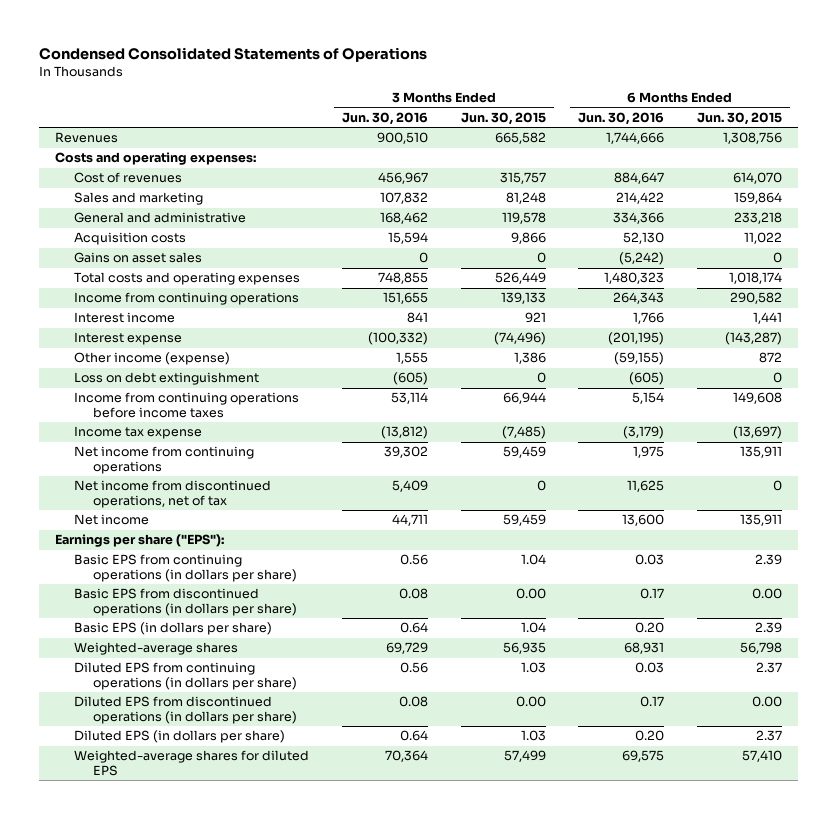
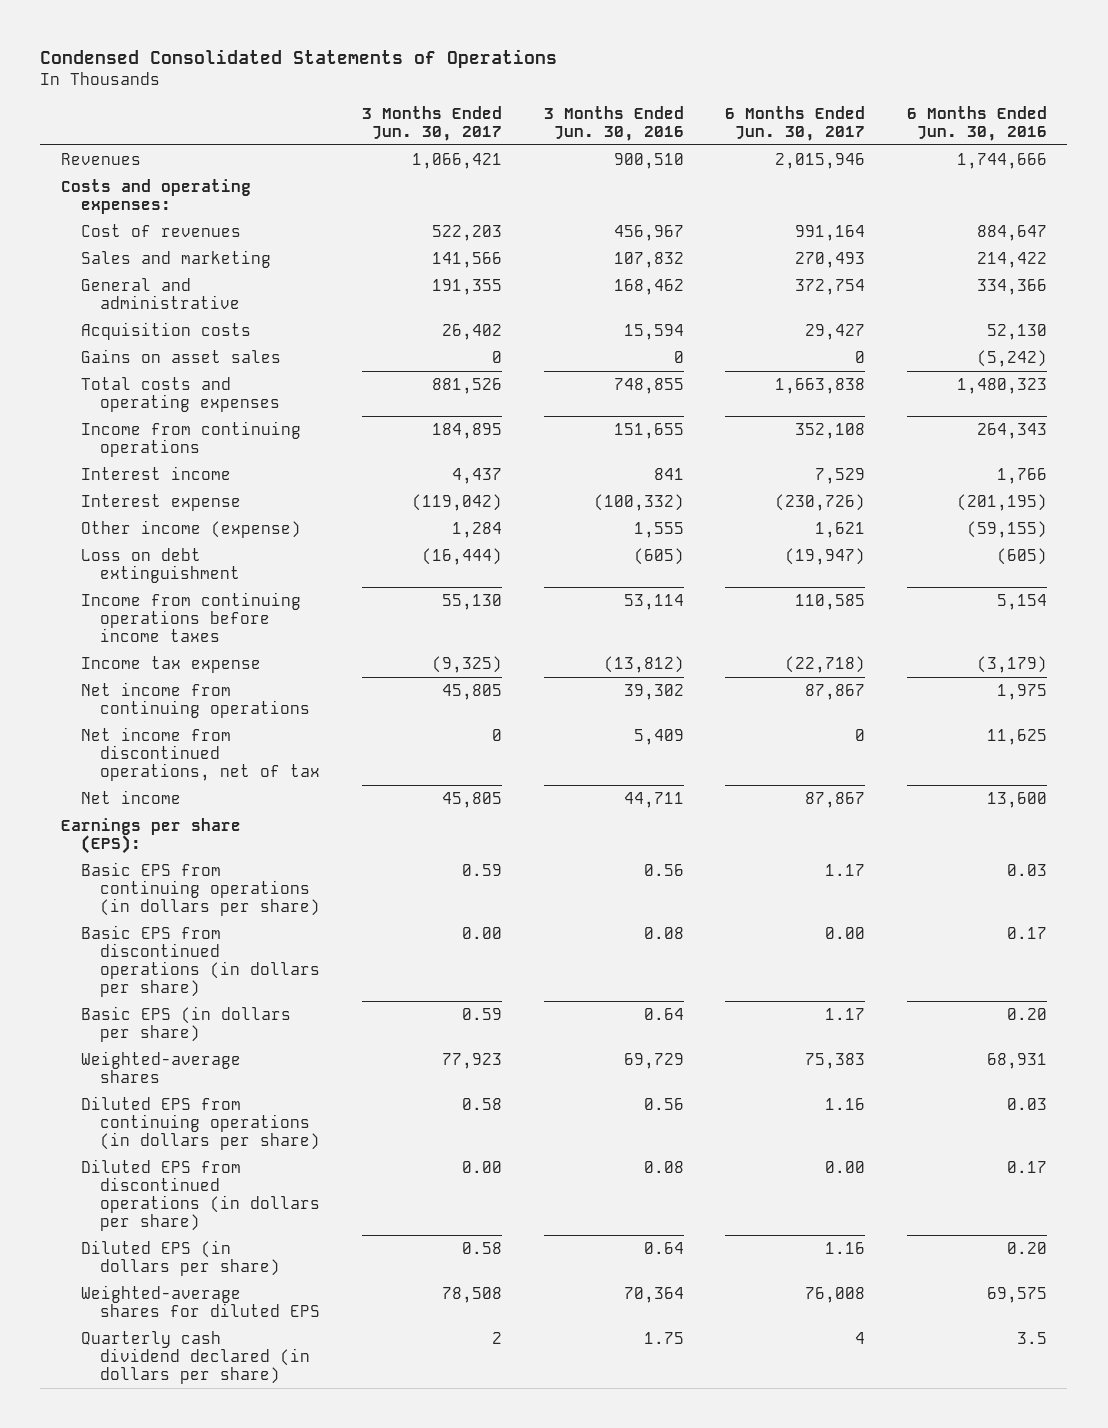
- | 3 Months Ended Jun. 30, 2016 | 3 Months Ended Jun. 30, 2015 | 6 Months Ended Jun. 30, 2016 | 6 Months Ended Jun. 30, 2015
+ | 3 Months Ended Jun. 30, 2017 | 3 Months Ended Jun. 30, 2016 | 6 Months Ended Jun. 30, 2017 | 6 Months Ended Jun. 30, 2016
- Earnings per share ("EPS"):
+ Earnings per share (EPS):
+ Quarterly cash dividend declared (in dollars per share) | 2 | 1.75 | 4 | 3.5

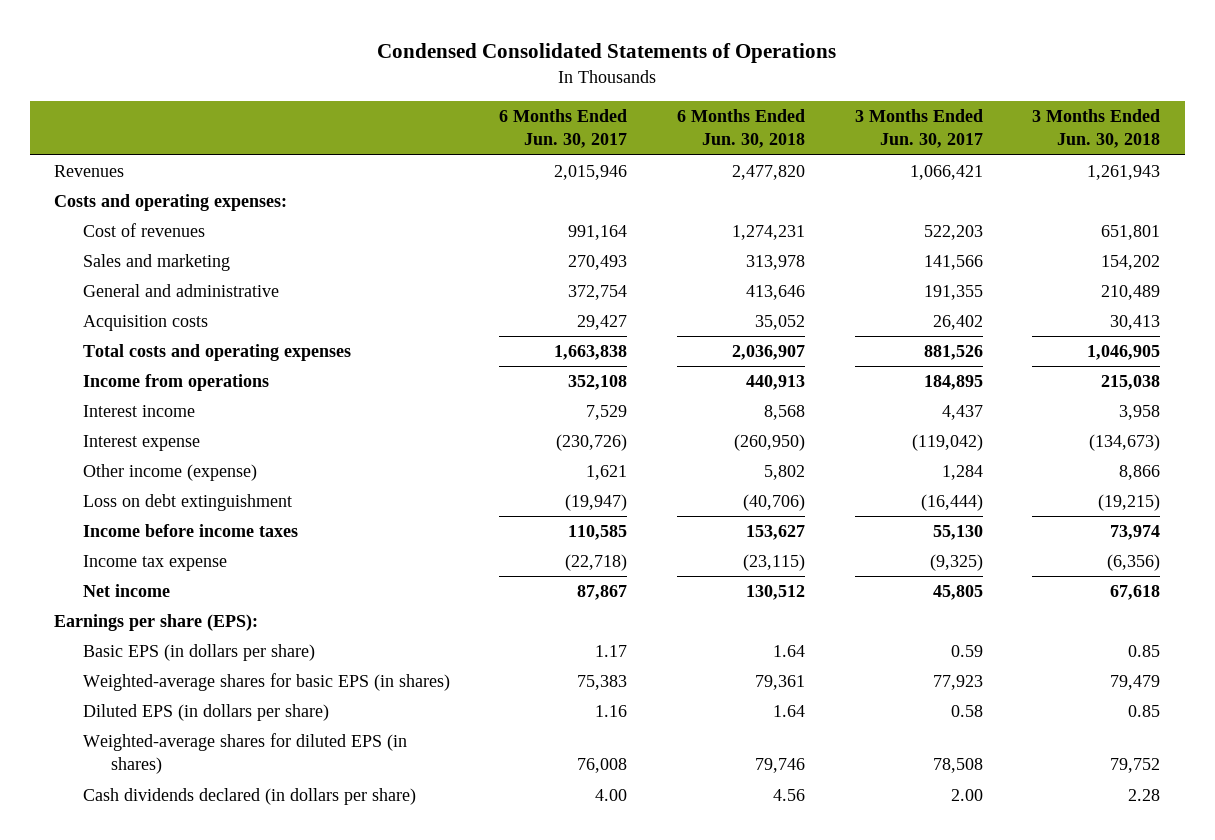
- | 3 Months Ended Jun. 30, 2017 | 3 Months Ended Jun. 30, 2016 | 6 Months Ended Jun. 30, 2017 | 6 Months Ended Jun. 30, 2016
+ | 6 Months Ended Jun. 30, 2017 | 6 Months Ended Jun. 30, 2018 | 3 Months Ended Jun. 30, 2017 | 3 Months Ended Jun. 30, 2018
- Gains on asset sales | 0 | 0 | 0 | (5,242)
- Income from continuing operations | 184,895 | 151,655 | 352,108 | 264,343
+ Income from operations | 352,108 | 440,913 | 184,895 | 215,038
- Income from continuing operations before income taxes | 55,130 | 53,114 | 110,585 | 5,154
+ Income before income taxes | 110,585 | 153,627 | 55,130 | 73,974
- Net income from continuing operations | 45,805 | 39,302 | 87,867 | 1,975
- Net income from discontinued operations, net of tax | 0 | 5,409 | 0 | 11,625
- Basic EPS from continuing operations (in dollars per share) | 0.59 | 0.56 | 1.17 | 0.03
- Basic EPS from discontinued operations (in dollars per share) | 0.00 | 0.08 | 0.00 | 0.17
- Weighted-average shares | 77,923 | 69,729 | 75,383 | 68,931
- Diluted EPS from continuing operations (in dollars per share) | 0.58 | 0.56 | 1.16 | 0.03
- Diluted EPS from discontinued operations (in dollars per share) | 0.00 | 0.08 | 0.00 | 0.17
+ Weighted-average shares for basic EPS (in shares) | 75,383 | 79,361 | 77,923 | 79,479
- Weighted-average shares for diluted EPS | 78,508 | 70,364 | 76,008 | 69,575
- Quarterly cash dividend declared (in dollars per share) | 2 | 1.75 | 4 | 3.5
+ Weighted-average shares for diluted EPS (in shares) | 76,008 | 79,746 | 78,508 | 79,752
+ Cash dividends declared (in dollars per share) | 4.00 | 4.56 | 2.00 | 2.28

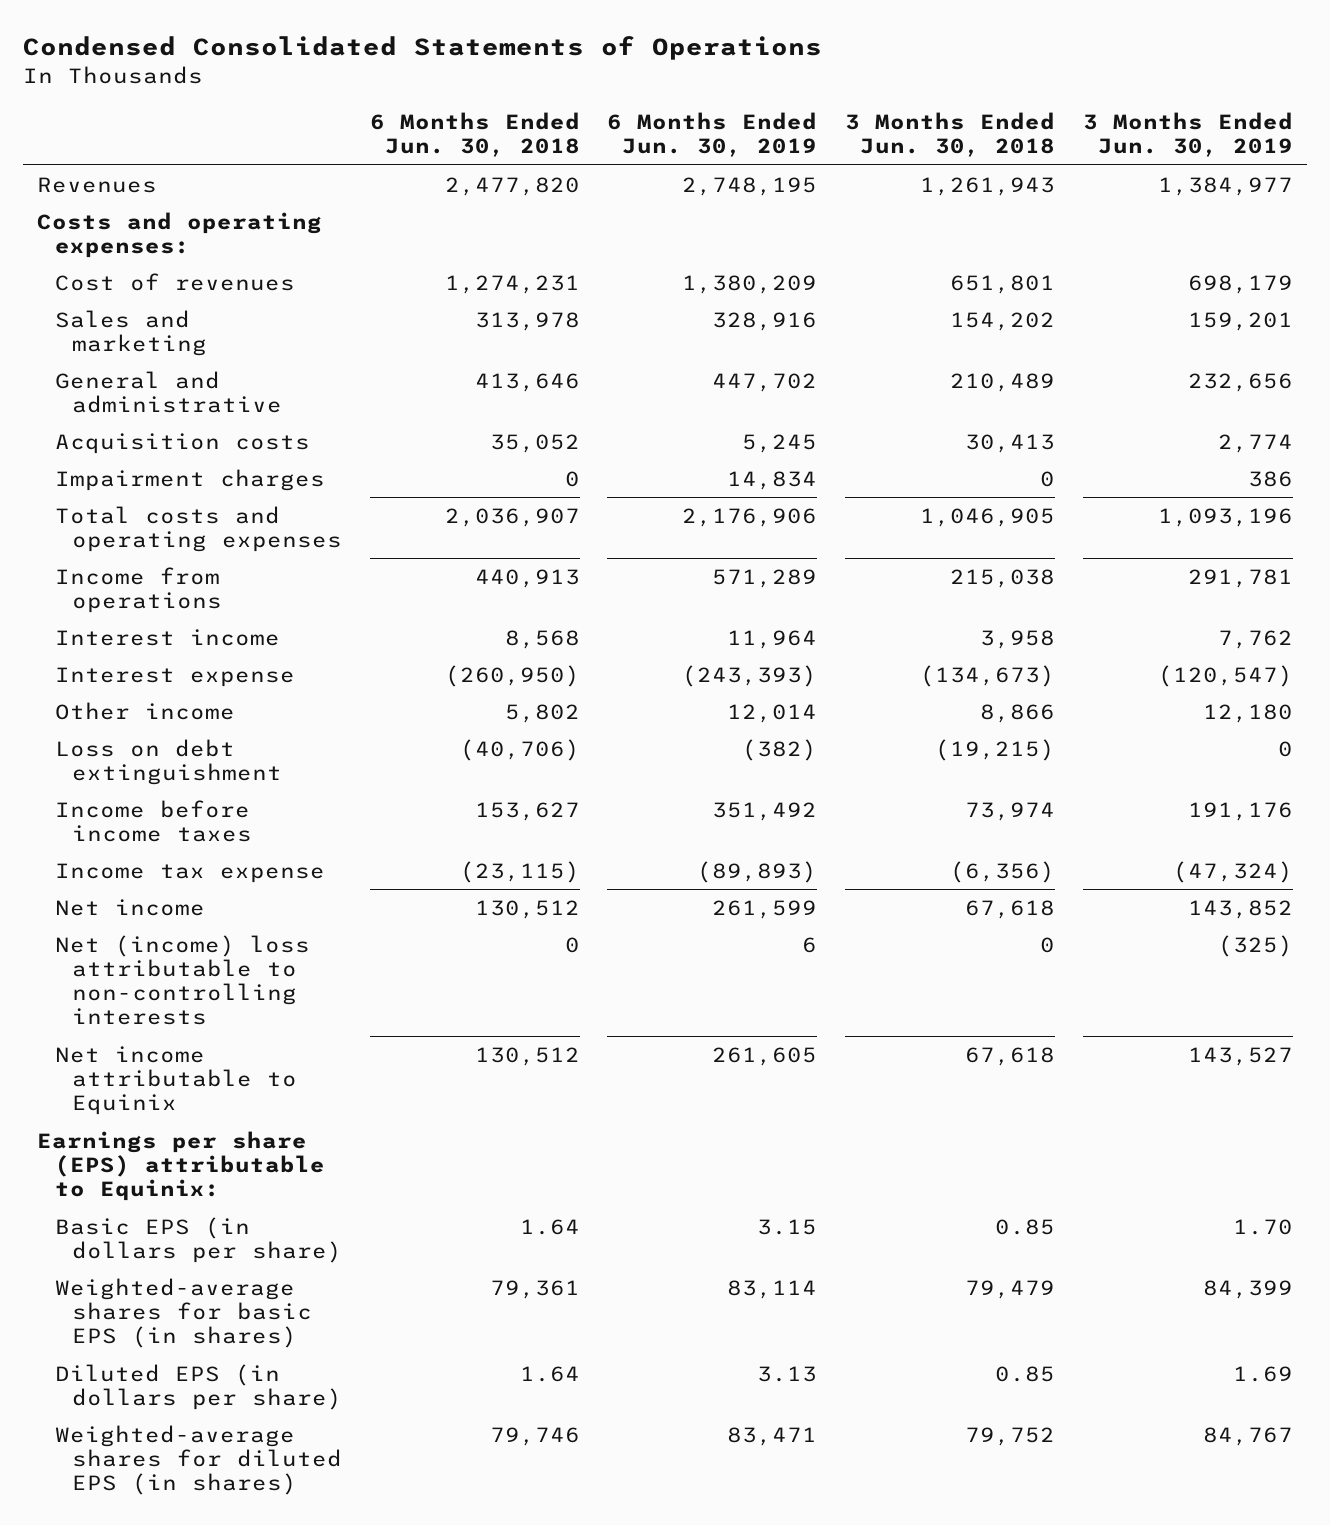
- | 6 Months Ended Jun. 30, 2017 | 6 Months Ended Jun. 30, 2018 | 3 Months Ended Jun. 30, 2017 | 3 Months Ended Jun. 30, 2018
+ | 6 Months Ended Jun. 30, 2018 | 6 Months Ended Jun. 30, 2019 | 3 Months Ended Jun. 30, 2018 | 3 Months Ended Jun. 30, 2019
+ Impairment charges | 0 | 14,834 | 0 | 386
- Other income (expense) | 1,621 | 5,802 | 1,284 | 8,866
+ Other income | 5,802 | 12,014 | 8,866 | 12,180
- Earnings per share (EPS):
+ Net (income) loss attributable to non-controlling interests | 0 | 6 | 0 | (325)
+ Net income attributable to Equinix | 130,512 | 261,605 | 67,618 | 143,527
+ Earnings per share (EPS) attributable to Equinix:
- Cash dividends declared (in dollars per share) | 4.00 | 4.56 | 2.00 | 2.28

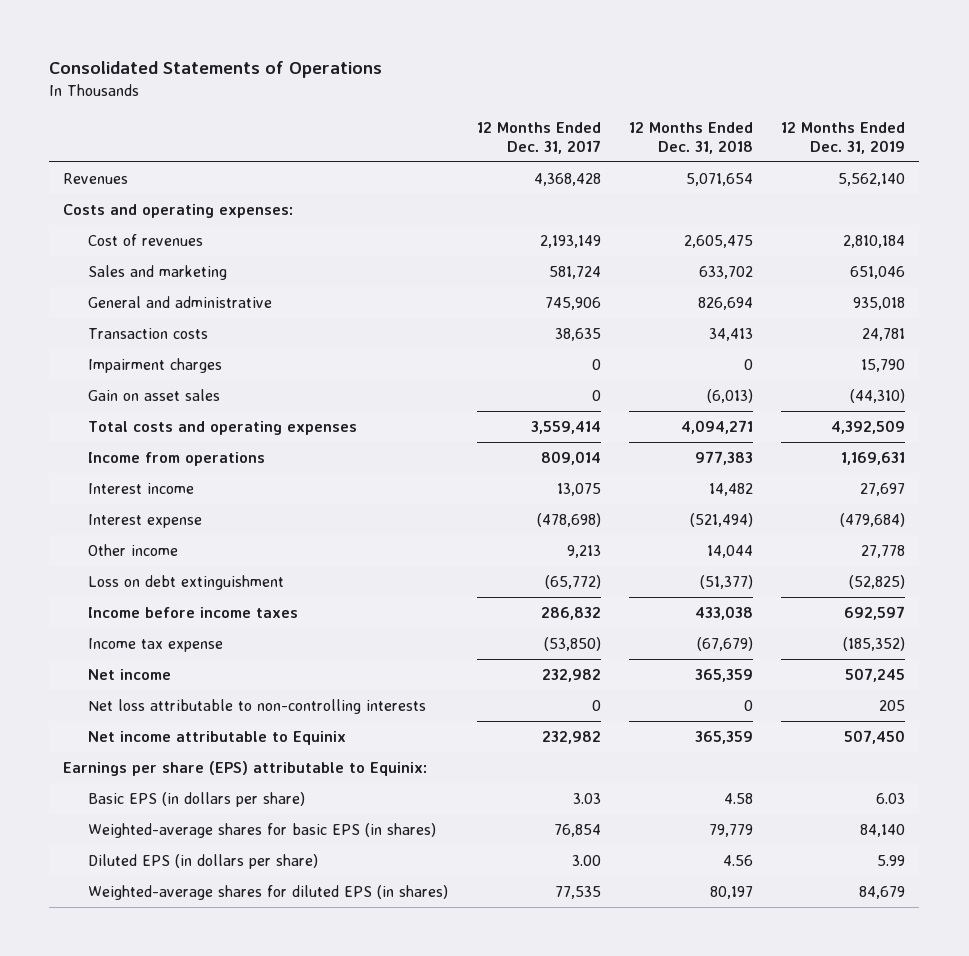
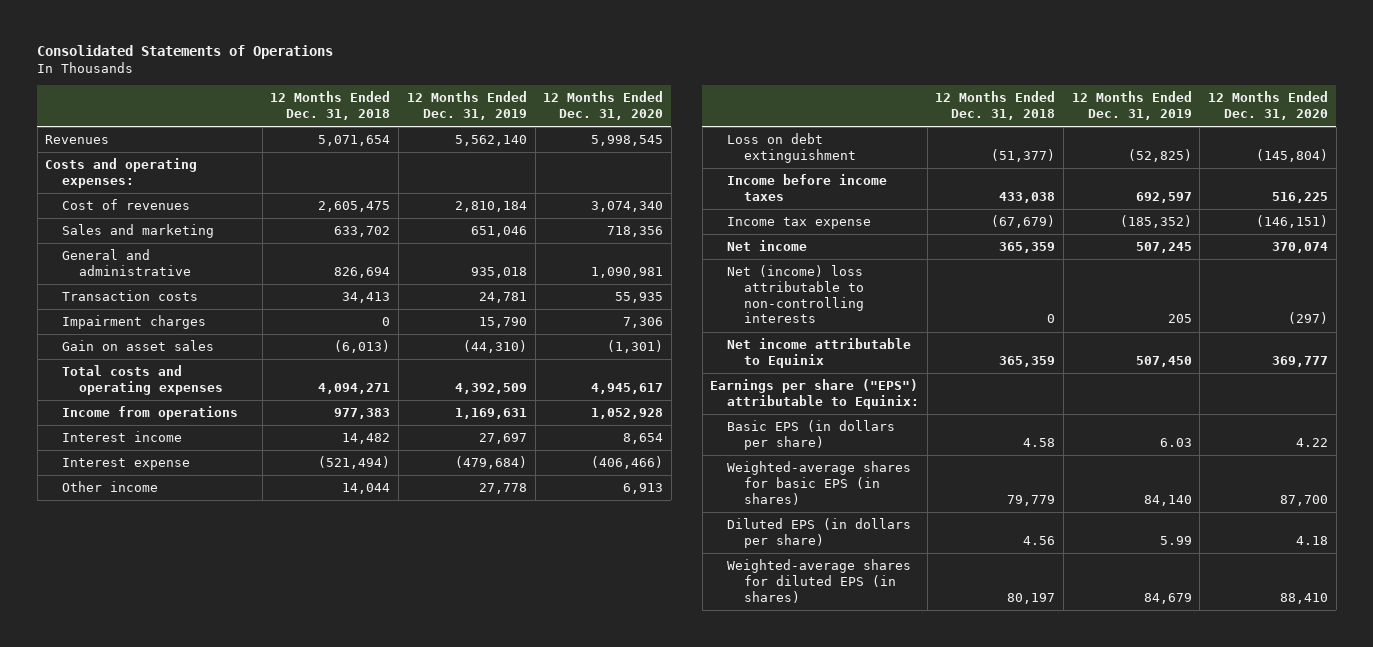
- | 12 Months Ended Dec. 31, 2017 | 12 Months Ended Dec. 31, 2018 | 12 Months Ended Dec. 31, 2019
+ | 12 Months Ended Dec. 31, 2018 | 12 Months Ended Dec. 31, 2019 | 12 Months Ended Dec. 31, 2020
- Net loss attributable to non-controlling interests | 0 | 0 | 205
+ Net (income) loss attributable to non-controlling interests | 0 | 205 | (297)
- Earnings per share (EPS) attributable to Equinix:
+ Earnings per share ("EPS") attributable to Equinix:

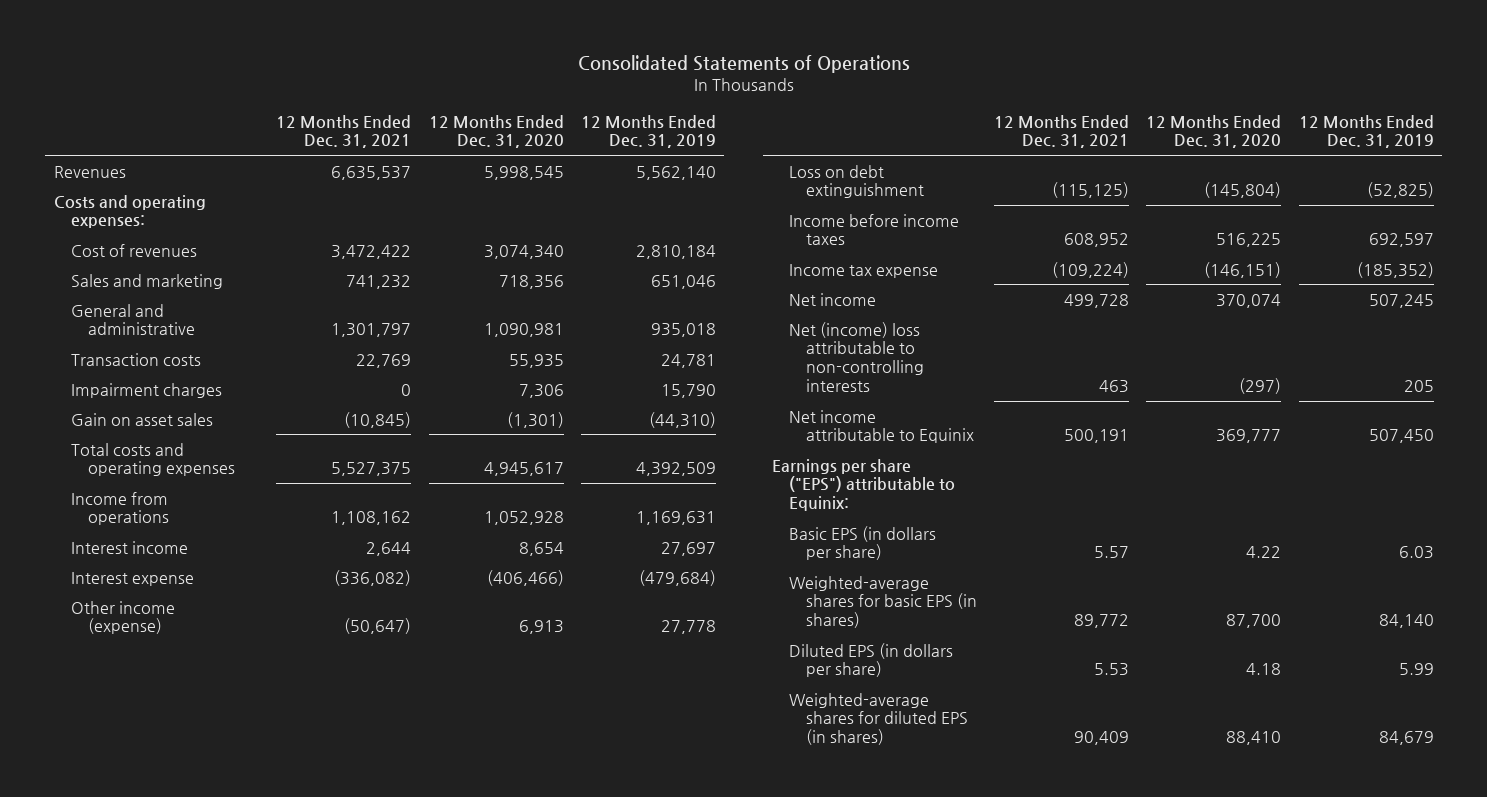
- | 12 Months Ended Dec. 31, 2018 | 12 Months Ended Dec. 31, 2019 | 12 Months Ended Dec. 31, 2020
+ | 12 Months Ended Dec. 31, 2021 | 12 Months Ended Dec. 31, 2020 | 12 Months Ended Dec. 31, 2019
- Other income | 14,044 | 27,778 | 6,913
+ Other income (expense) | (50,647) | 6,913 | 27,778

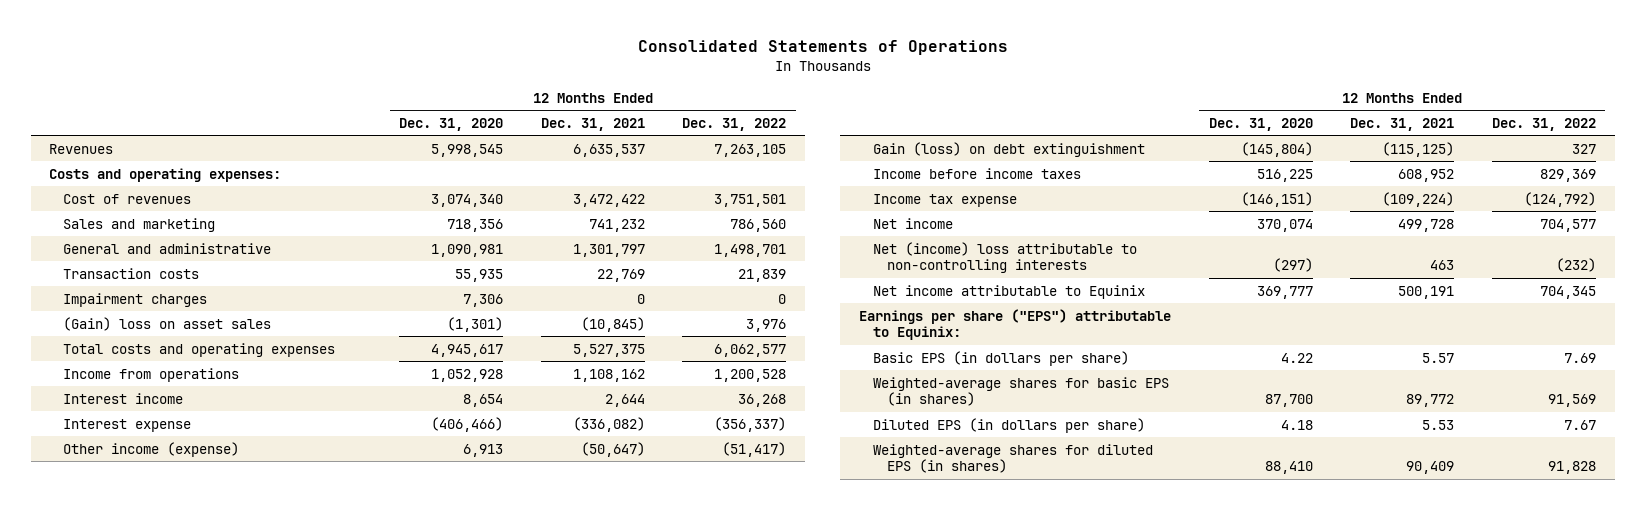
- | 12 Months Ended Dec. 31, 2021 | 12 Months Ended Dec. 31, 2020 | 12 Months Ended Dec. 31, 2019
+ | 12 Months Ended Dec. 31, 2020 | 12 Months Ended Dec. 31, 2021 | 12 Months Ended Dec. 31, 2022
- Gain on asset sales | (10,845) | (1,301) | (44,310)
+ (Gain) loss on asset sales | (1,301) | (10,845) | 3,976
- Loss on debt extinguishment | (115,125) | (145,804) | (52,825)
+ Gain (loss) on debt extinguishment | (145,804) | (115,125) | 327

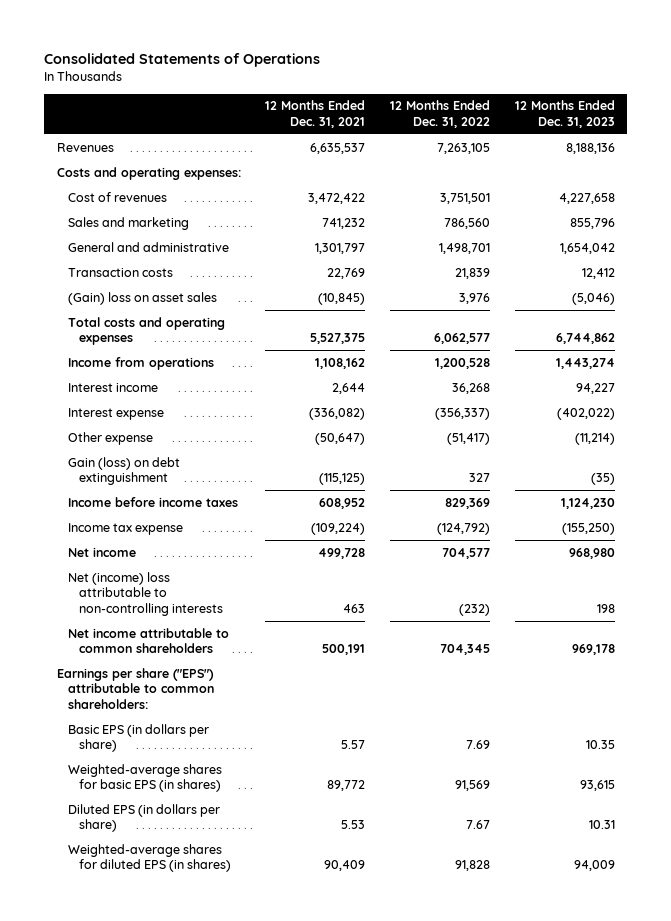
- | 12 Months Ended Dec. 31, 2020 | 12 Months Ended Dec. 31, 2021 | 12 Months Ended Dec. 31, 2022
+ | 12 Months Ended Dec. 31, 2021 | 12 Months Ended Dec. 31, 2022 | 12 Months Ended Dec. 31, 2023
- Impairment charges | 7,306 | 0 | 0
- Other income (expense) | 6,913 | (50,647) | (51,417)
+ Other expense | (50,647) | (51,417) | (11,214)
- Net income attributable to Equinix | 369,777 | 500,191 | 704,345
- Earnings per share ("EPS") attributable to Equinix:
+ Net income attributable to common shareholders | 500,191 | 704,345 | 969,178
+ Earnings per share ("EPS") attributable to common shareholders:

